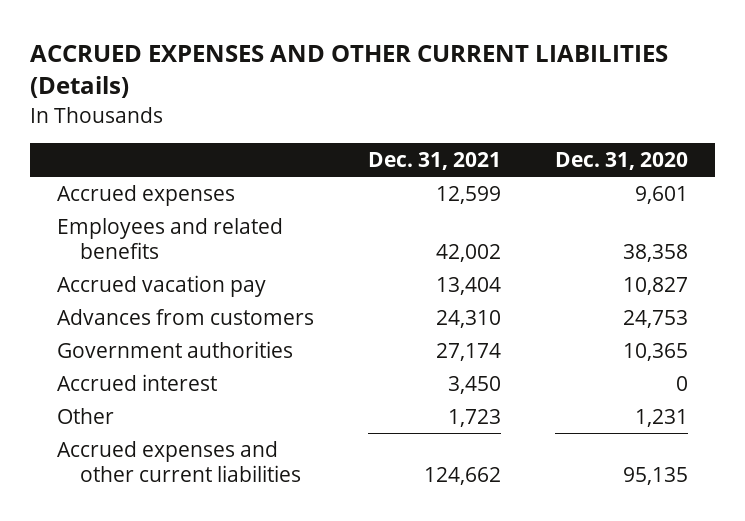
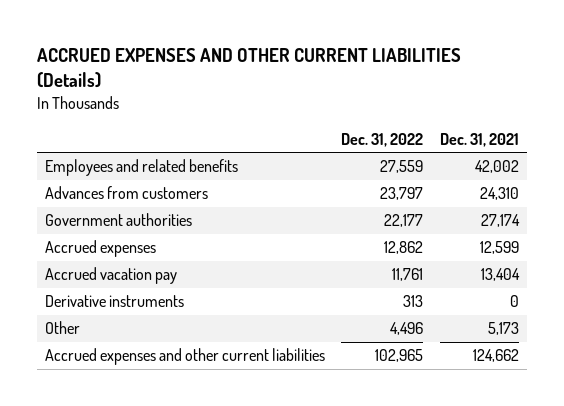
- | Dec. 31, 2021 | Dec. 31, 2020
+ | Dec. 31, 2022 | Dec. 31, 2021
- Accrued interest | 3,450 | 0
- Other | 1,723 | 1,231
moved down: Accrued expenses | 12,862 | 12,599
moved down: Accrued vacation pay | 11,761 | 13,404
+ Derivative instruments | 313 | 0
+ Other | 4,496 | 5,173

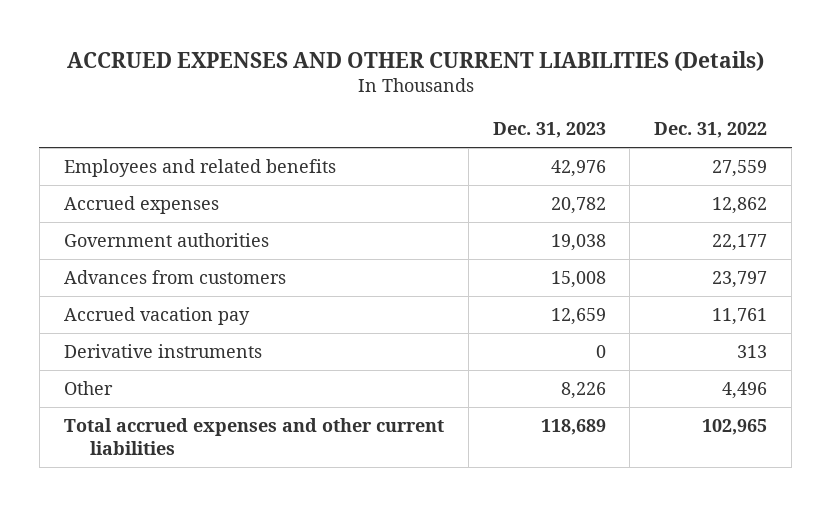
- | Dec. 31, 2022 | Dec. 31, 2021
+ | Dec. 31, 2023 | Dec. 31, 2022
moved down: Government authorities | 19,038 | 22,177
moved down: Advances from customers | 15,008 | 23,797
- Accrued expenses and other current liabilities | 102,965 | 124,662
+ Total accrued expenses and other current liabilities | 118,689 | 102,965

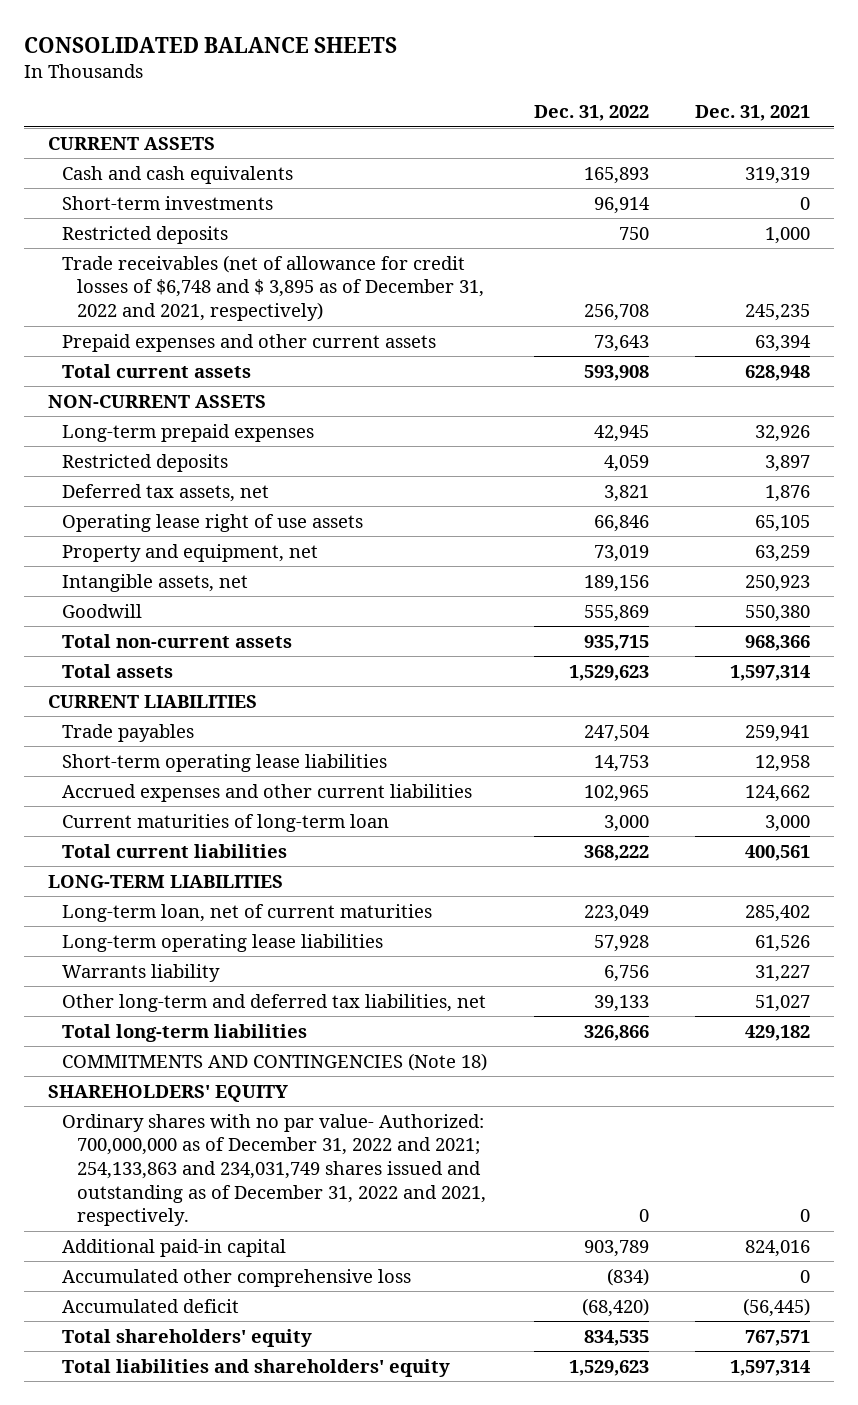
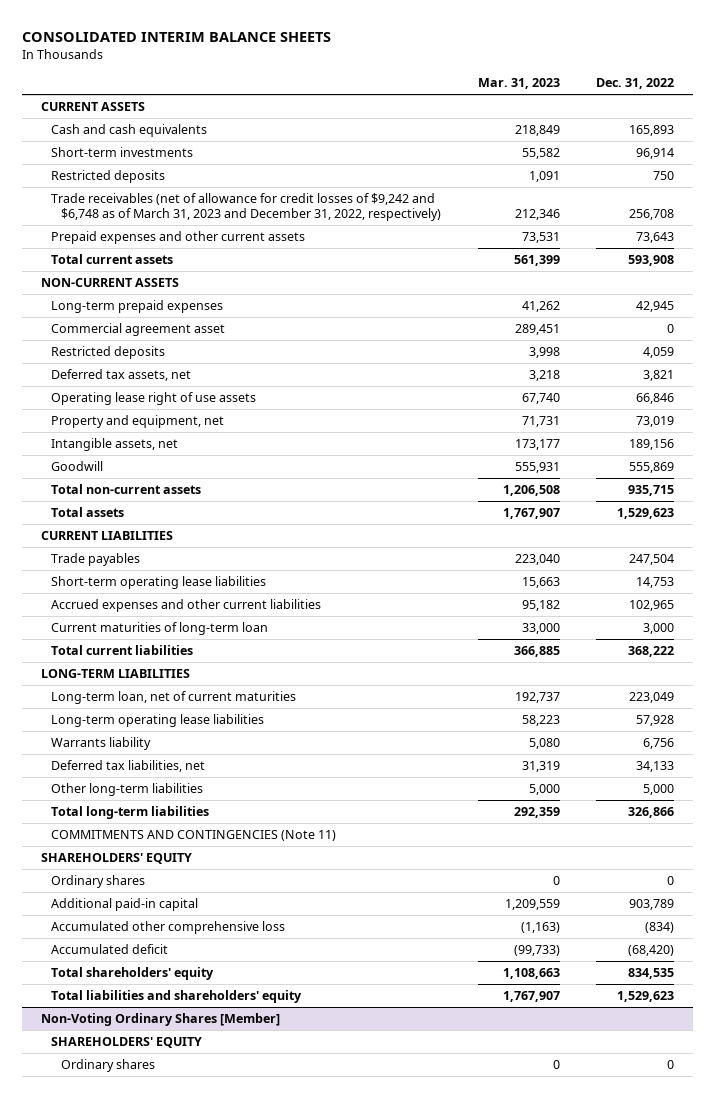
- CONSOLIDATED BALANCE SHEETS
+ CONSOLIDATED INTERIM BALANCE SHEETS
- | Dec. 31, 2022 | Dec. 31, 2021
+ | Mar. 31, 2023 | Dec. 31, 2022
- Trade receivables (net of allowance for credit losses of $6,748 and $ 3,895 as of December 31, 2022 and 2021, respectively) | 256,708 | 245,235
+ Trade receivables (net of allowance for credit losses of $9,242 and $6,748 as of March 31, 2023 and December 31, 2022, respectively) | 212,346 | 256,708
+ Commercial agreement asset | 289,451 | 0
- Other long-term and deferred tax liabilities, net | 39,133 | 51,027
+ Deferred tax liabilities, net | 31,319 | 34,133
+ Other long-term liabilities | 5,000 | 5,000
- COMMITMENTS AND CONTINGENCIES (Note 18)
+ COMMITMENTS AND CONTINGENCIES (Note 11)
- Ordinary shares with no par value- Authorized: 700,000,000 as of December 31, 2022 and 2021; 254,133,863 and 234,031,749 shares issued and outstanding as of December 31, 2022 and 2021, respectively. | 0 | 0
+ Ordinary shares | 0 | 0
+ Non-Voting Ordinary Shares [Member]
+ SHAREHOLDERS' EQUITY
+ Ordinary shares | 0 | 0

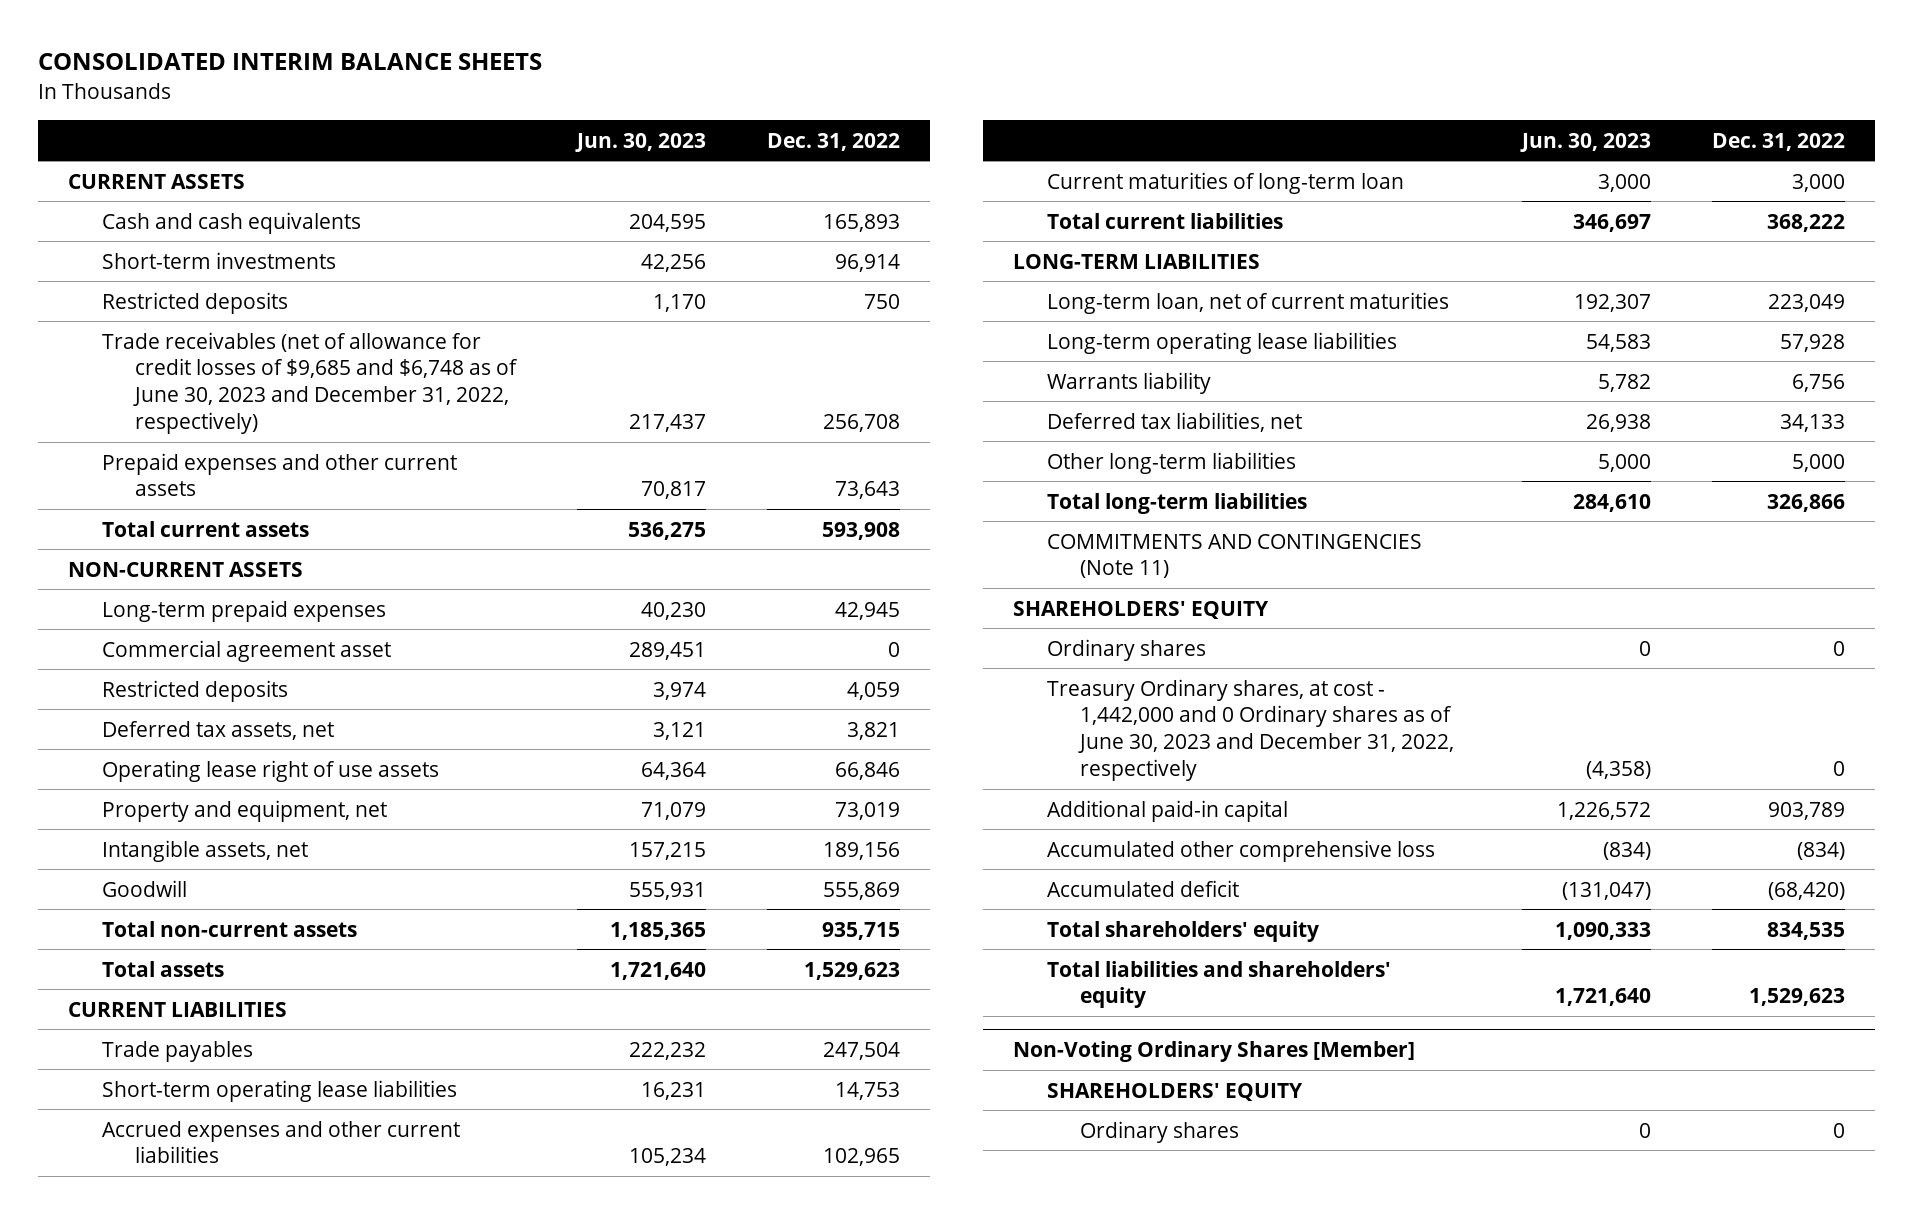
- | Mar. 31, 2023 | Dec. 31, 2022
+ | Jun. 30, 2023 | Dec. 31, 2022
- Trade receivables (net of allowance for credit losses of $9,242 and $6,748 as of March 31, 2023 and December 31, 2022, respectively) | 212,346 | 256,708
+ Trade receivables (net of allowance for credit losses of $9,685 and $6,748 as of June 30, 2023 and December 31, 2022, respectively) | 217,437 | 256,708
+ Treasury Ordinary shares, at cost - 1,442,000 and 0 Ordinary shares as of June 30, 2023 and December 31, 2022, respectively | (4,358) | 0

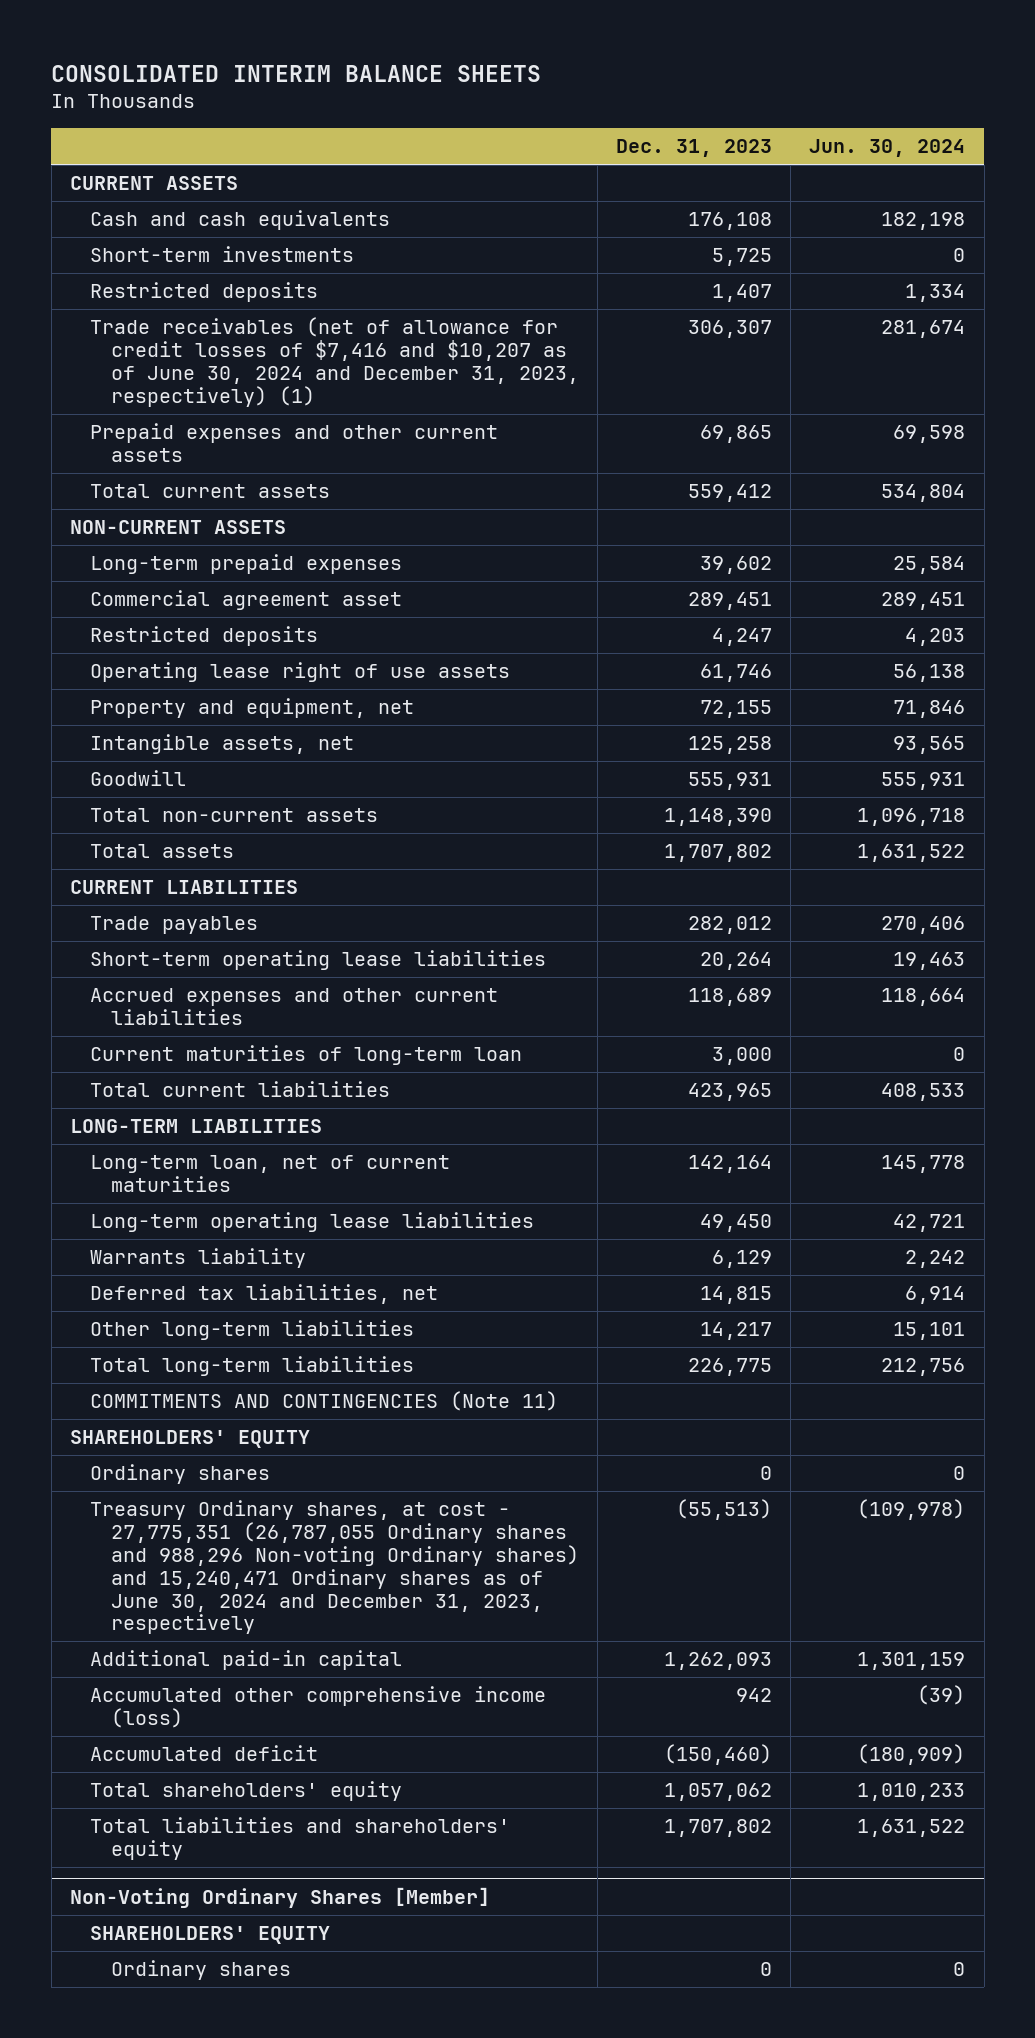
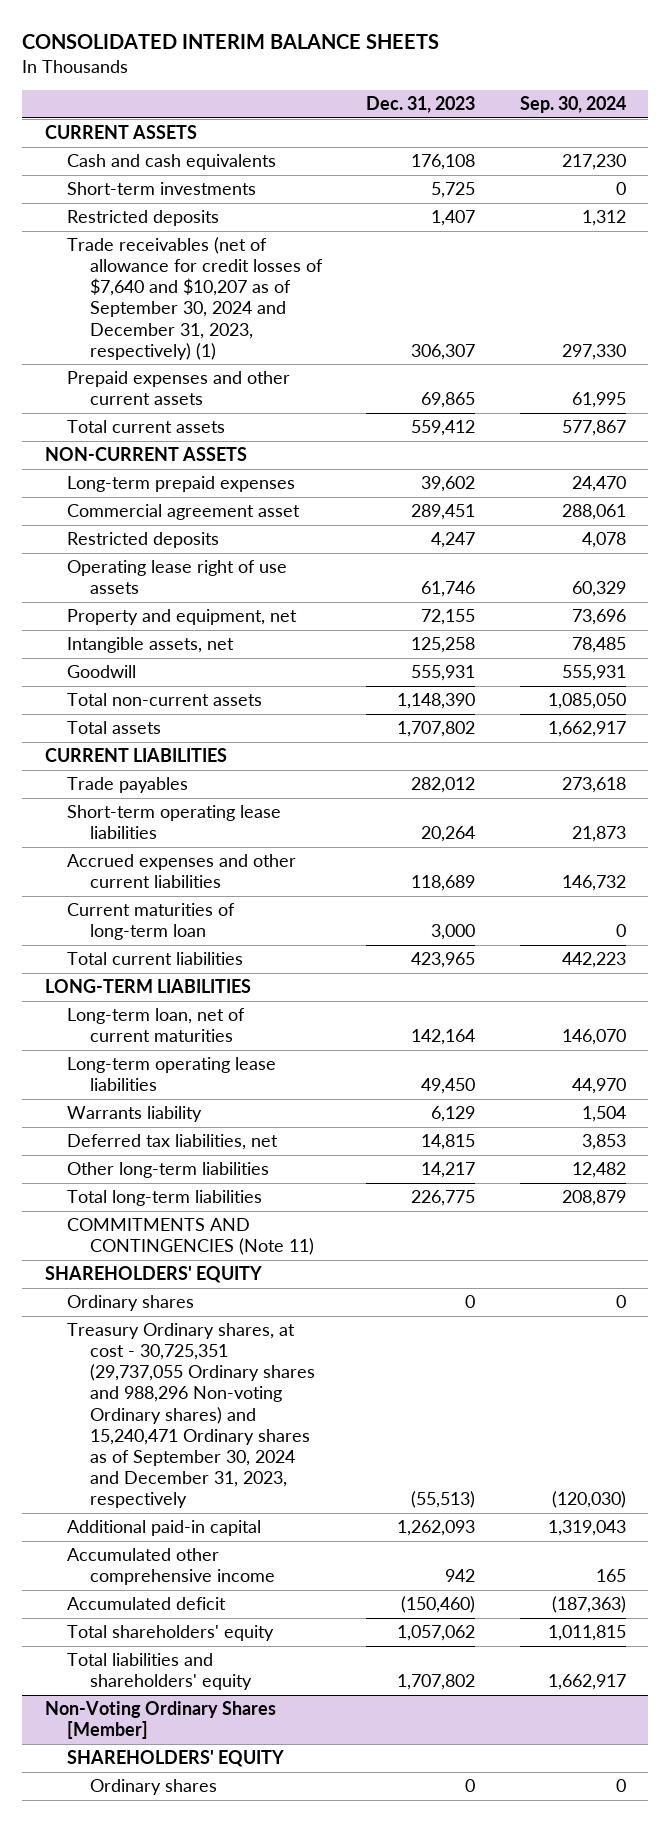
- | Dec. 31, 2023 | Jun. 30, 2024
+ | Dec. 31, 2023 | Sep. 30, 2024
- Trade receivables (net of allowance for credit losses of $7,416 and $10,207 as of June 30, 2024 and December 31, 2023, respectively) (1) | 306,307 | 281,674
+ Trade receivables (net of allowance for credit losses of $7,640 and $10,207 as of September 30, 2024 and December 31, 2023, respectively) (1) | 306,307 | 297,330
- Treasury Ordinary shares, at cost - 27,775,351 (26,787,055 Ordinary shares and 988,296 Non-voting Ordinary shares) and 15,240,471 Ordinary shares as of June 30, 2024 and December 31, 2023, respectively | (55,513) | (109,978)
+ Treasury Ordinary shares, at cost - 30,725,351 (29,737,055 Ordinary shares and 988,296 Non-voting Ordinary shares) and 15,240,471 Ordinary shares as of September 30, 2024 and December 31, 2023, respectively | (55,513) | (120,030)
- Accumulated other comprehensive income (loss) | 942 | (39)
+ Accumulated other comprehensive income | 942 | 165

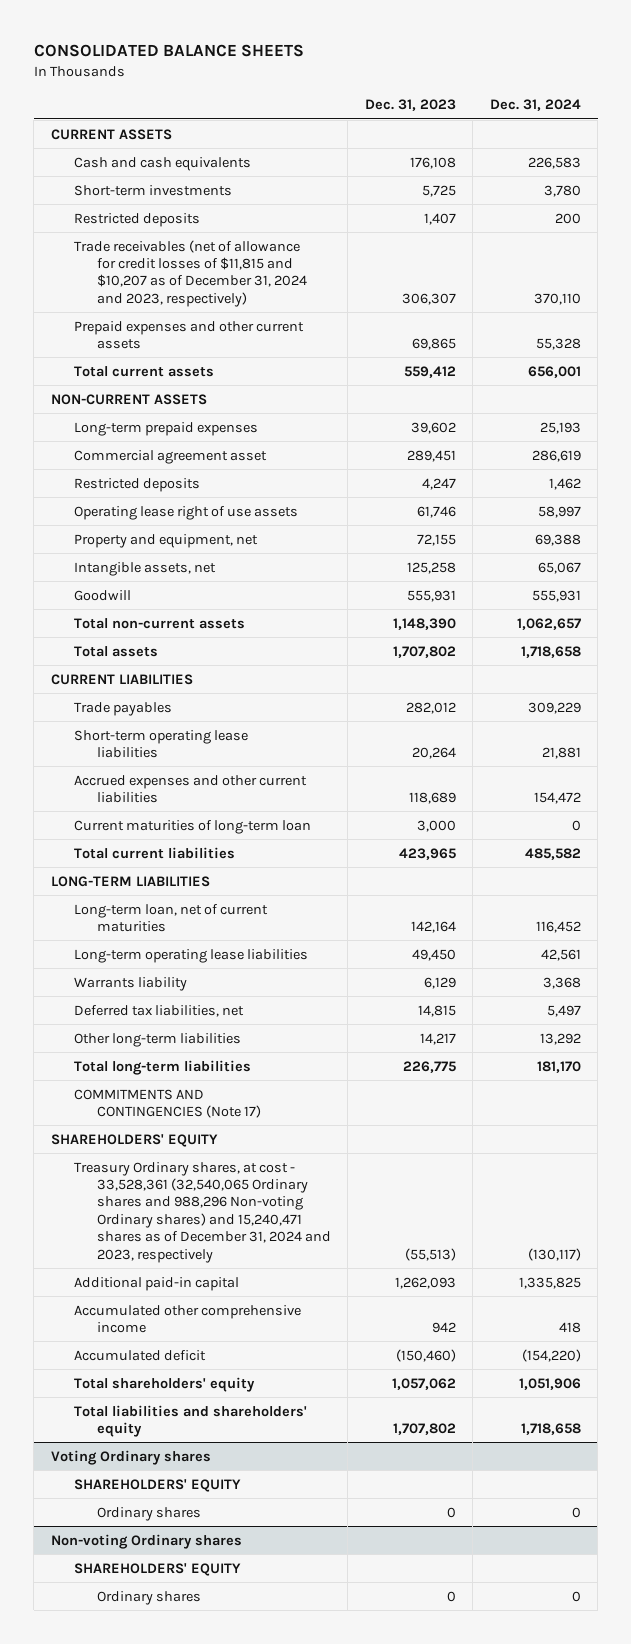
- CONSOLIDATED INTERIM BALANCE SHEETS
+ CONSOLIDATED BALANCE SHEETS
- | Dec. 31, 2023 | Sep. 30, 2024
+ | Dec. 31, 2023 | Dec. 31, 2024
- Trade receivables (net of allowance for credit losses of $7,640 and $10,207 as of September 30, 2024 and December 31, 2023, respectively) (1) | 306,307 | 297,330
+ Trade receivables (net of allowance for credit losses of $11,815 and $10,207 as of December 31, 2024 and 2023, respectively) | 306,307 | 370,110
- COMMITMENTS AND CONTINGENCIES (Note 11)
+ COMMITMENTS AND CONTINGENCIES (Note 17)
- Ordinary shares | 0 | 0
- Treasury Ordinary shares, at cost - 30,725,351 (29,737,055 Ordinary shares and 988,296 Non-voting Ordinary shares) and 15,240,471 Ordinary shares as of September 30, 2024 and December 31, 2023, respectively | (55,513) | (120,030)
+ Treasury Ordinary shares, at cost - 33,528,361 (32,540,065 Ordinary shares and 988,296 Non-voting Ordinary shares) and 15,240,471 shares as of December 31, 2024 and 2023, respectively | (55,513) | (130,117)
- Non-Voting Ordinary Shares [Member]
+ Voting Ordinary shares
+ Non-voting Ordinary shares
+ SHAREHOLDERS' EQUITY
+ Ordinary shares | 0 | 0

